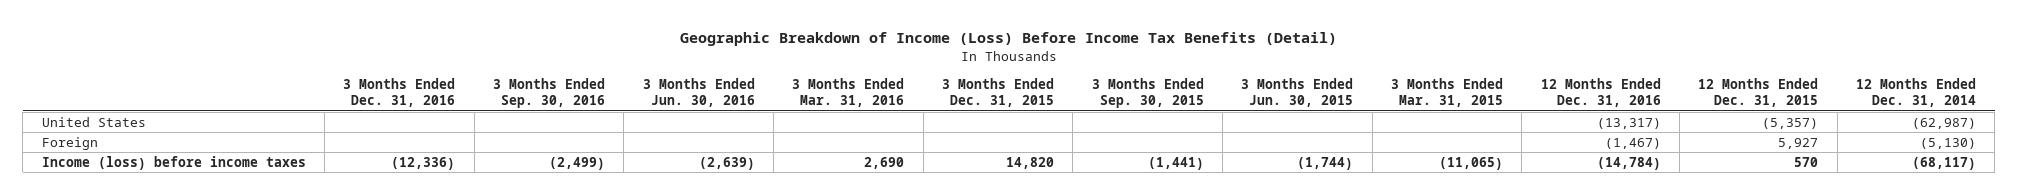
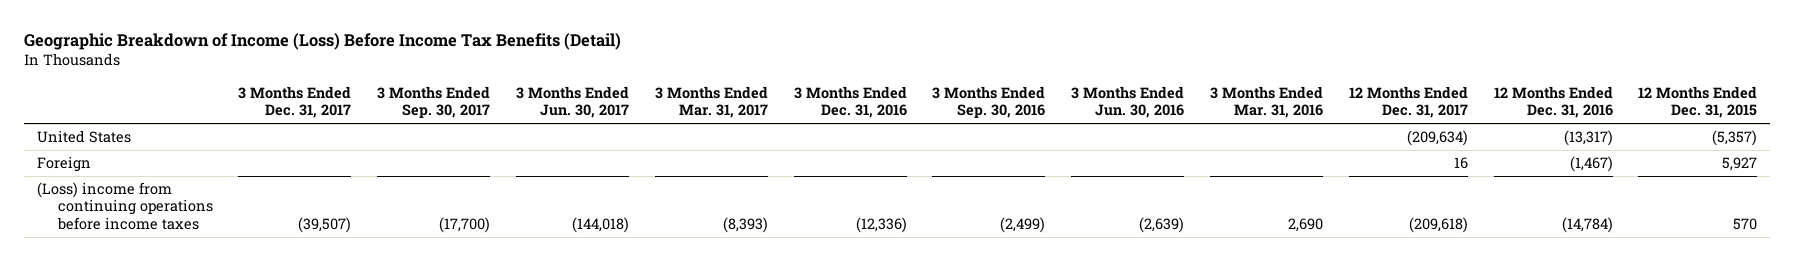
- | 3 Months Ended Dec. 31, 2016 | 3 Months Ended Sep. 30, 2016 | 3 Months Ended Jun. 30, 2016 | 3 Months Ended Mar. 31, 2016 | 3 Months Ended Dec. 31, 2015 | 3 Months Ended Sep. 30, 2015 | 3 Months Ended Jun. 30, 2015 | 3 Months Ended Mar. 31, 2015 | 12 Months Ended Dec. 31, 2016 | 12 Months Ended Dec. 31, 2015 | 12 Months Ended Dec. 31, 2014
+ | 3 Months Ended Dec. 31, 2017 | 3 Months Ended Sep. 30, 2017 | 3 Months Ended Jun. 30, 2017 | 3 Months Ended Mar. 31, 2017 | 3 Months Ended Dec. 31, 2016 | 3 Months Ended Sep. 30, 2016 | 3 Months Ended Jun. 30, 2016 | 3 Months Ended Mar. 31, 2016 | 12 Months Ended Dec. 31, 2017 | 12 Months Ended Dec. 31, 2016 | 12 Months Ended Dec. 31, 2015
- Income (loss) before income taxes | (12,336) | (2,499) | (2,639) | 2,690 | 14,820 | (1,441) | (1,744) | (11,065) | (14,784) | 570 | (68,117)
+ (Loss) income from continuing operations before income taxes | (39,507) | (17,700) | (144,018) | (8,393) | (12,336) | (2,499) | (2,639) | 2,690 | (209,618) | (14,784) | 570

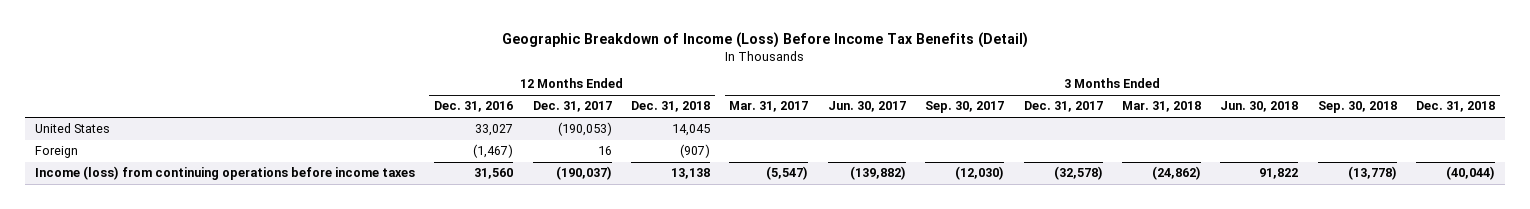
- | 3 Months Ended Dec. 31, 2017 | 3 Months Ended Sep. 30, 2017 | 3 Months Ended Jun. 30, 2017 | 3 Months Ended Mar. 31, 2017 | 3 Months Ended Dec. 31, 2016 | 3 Months Ended Sep. 30, 2016 | 3 Months Ended Jun. 30, 2016 | 3 Months Ended Mar. 31, 2016 | 12 Months Ended Dec. 31, 2017 | 12 Months Ended Dec. 31, 2016 | 12 Months Ended Dec. 31, 2015
+ | 12 Months Ended Dec. 31, 2016 | 12 Months Ended Dec. 31, 2017 | 12 Months Ended Dec. 31, 2018 | 3 Months Ended Mar. 31, 2017 | 3 Months Ended Jun. 30, 2017 | 3 Months Ended Sep. 30, 2017 | 3 Months Ended Dec. 31, 2017 | 3 Months Ended Mar. 31, 2018 | 3 Months Ended Jun. 30, 2018 | 3 Months Ended Sep. 30, 2018 | 3 Months Ended Dec. 31, 2018
- United States | | | | | | | | | (209,634) | (13,317) | (5,357)
+ United States | 33,027 | (190,053) | 14,045 | | | | | | | |
- (Loss) income from continuing operations before income taxes | (39,507) | (17,700) | (144,018) | (8,393) | (12,336) | (2,499) | (2,639) | 2,690 | (209,618) | (14,784) | 570
+ Income (loss) from continuing operations before income taxes | 31,560 | (190,037) | 13,138 | (5,547) | (139,882) | (12,030) | (32,578) | (24,862) | 91,822 | (13,778) | (40,044)

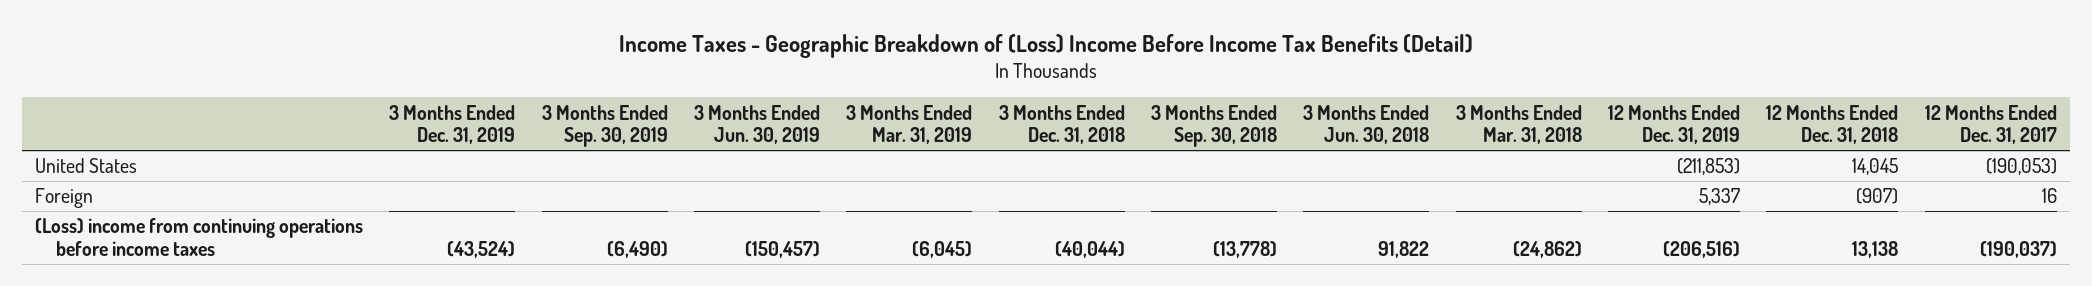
- Geographic Breakdown of Income (Loss) Before Income Tax Benefits (Detail)
+ Income Taxes - Geographic Breakdown of (Loss) Income Before Income Tax Benefits (Detail)
- | 12 Months Ended Dec. 31, 2016 | 12 Months Ended Dec. 31, 2017 | 12 Months Ended Dec. 31, 2018 | 3 Months Ended Mar. 31, 2017 | 3 Months Ended Jun. 30, 2017 | 3 Months Ended Sep. 30, 2017 | 3 Months Ended Dec. 31, 2017 | 3 Months Ended Mar. 31, 2018 | 3 Months Ended Jun. 30, 2018 | 3 Months Ended Sep. 30, 2018 | 3 Months Ended Dec. 31, 2018
+ | 3 Months Ended Dec. 31, 2019 | 3 Months Ended Sep. 30, 2019 | 3 Months Ended Jun. 30, 2019 | 3 Months Ended Mar. 31, 2019 | 3 Months Ended Dec. 31, 2018 | 3 Months Ended Sep. 30, 2018 | 3 Months Ended Jun. 30, 2018 | 3 Months Ended Mar. 31, 2018 | 12 Months Ended Dec. 31, 2019 | 12 Months Ended Dec. 31, 2018 | 12 Months Ended Dec. 31, 2017
- Income (loss) from continuing operations before income taxes | 31,560 | (190,037) | 13,138 | (5,547) | (139,882) | (12,030) | (32,578) | (24,862) | 91,822 | (13,778) | (40,044)
+ (Loss) income from continuing operations before income taxes | (43,524) | (6,490) | (150,457) | (6,045) | (40,044) | (13,778) | 91,822 | (24,862) | (206,516) | 13,138 | (190,037)

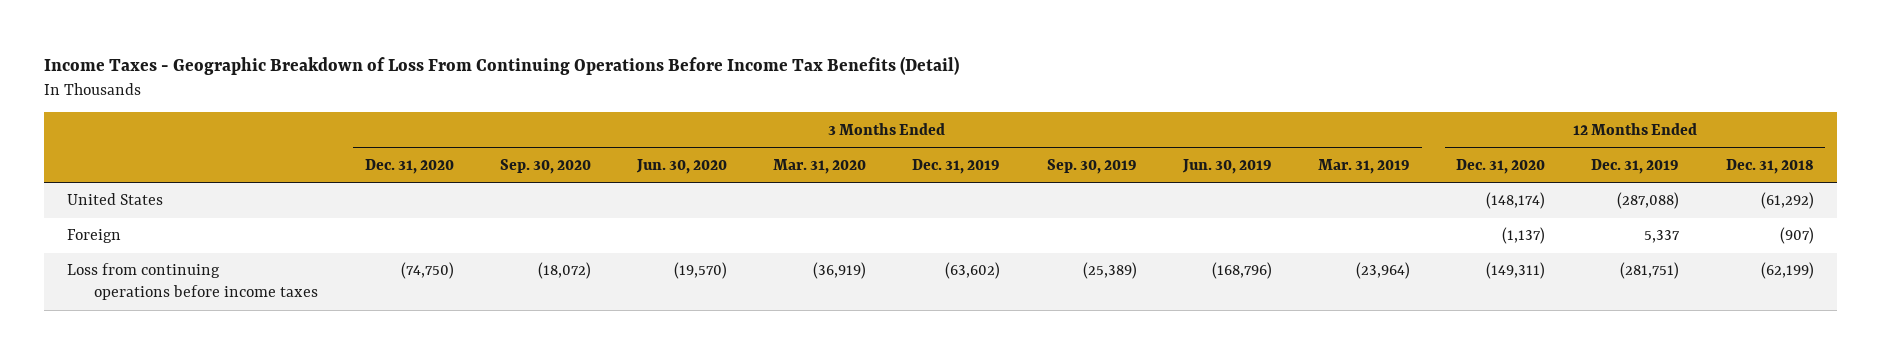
- Income Taxes - Geographic Breakdown of (Loss) Income Before Income Tax Benefits (Detail)
+ Income Taxes - Geographic Breakdown of Loss From Continuing Operations Before Income Tax Benefits (Detail)
- | 3 Months Ended Dec. 31, 2019 | 3 Months Ended Sep. 30, 2019 | 3 Months Ended Jun. 30, 2019 | 3 Months Ended Mar. 31, 2019 | 3 Months Ended Dec. 31, 2018 | 3 Months Ended Sep. 30, 2018 | 3 Months Ended Jun. 30, 2018 | 3 Months Ended Mar. 31, 2018 | 12 Months Ended Dec. 31, 2019 | 12 Months Ended Dec. 31, 2018 | 12 Months Ended Dec. 31, 2017
+ | 3 Months Ended Dec. 31, 2020 | 3 Months Ended Sep. 30, 2020 | 3 Months Ended Jun. 30, 2020 | 3 Months Ended Mar. 31, 2020 | 3 Months Ended Dec. 31, 2019 | 3 Months Ended Sep. 30, 2019 | 3 Months Ended Jun. 30, 2019 | 3 Months Ended Mar. 31, 2019 | 12 Months Ended Dec. 31, 2020 | 12 Months Ended Dec. 31, 2019 | 12 Months Ended Dec. 31, 2018
- United States | | | | | | | | | (211,853) | 14,045 | (190,053)
+ United States | | | | | | | | | (148,174) | (287,088) | (61,292)
- (Loss) income from continuing operations before income taxes | (43,524) | (6,490) | (150,457) | (6,045) | (40,044) | (13,778) | 91,822 | (24,862) | (206,516) | 13,138 | (190,037)
+ Loss from continuing operations before income taxes | (74,750) | (18,072) | (19,570) | (36,919) | (63,602) | (25,389) | (168,796) | (23,964) | (149,311) | (281,751) | (62,199)

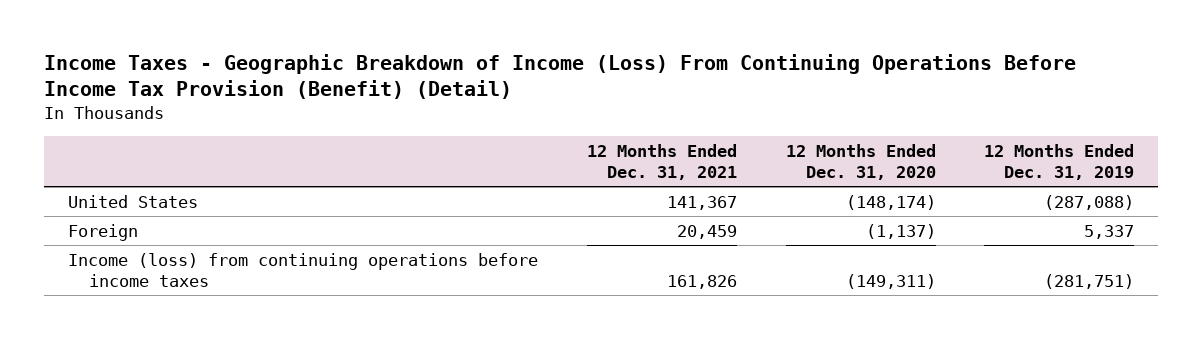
- Income Taxes - Geographic Breakdown of Loss From Continuing Operations Before Income Tax Benefits (Detail)
+ Income Taxes - Geographic Breakdown of Income (Loss) From Continuing Operations Before Income Tax Provision (Benefit) (Detail)
- | 3 Months Ended Dec. 31, 2020 | 3 Months Ended Sep. 30, 2020 | 3 Months Ended Jun. 30, 2020 | 3 Months Ended Mar. 31, 2020 | 3 Months Ended Dec. 31, 2019 | 3 Months Ended Sep. 30, 2019 | 3 Months Ended Jun. 30, 2019 | 3 Months Ended Mar. 31, 2019 | 12 Months Ended Dec. 31, 2020 | 12 Months Ended Dec. 31, 2019 | 12 Months Ended Dec. 31, 2018
+ | 12 Months Ended Dec. 31, 2021 | 12 Months Ended Dec. 31, 2020 | 12 Months Ended Dec. 31, 2019
- Loss from continuing operations before income taxes | (74,750) | (18,072) | (19,570) | (36,919) | (63,602) | (25,389) | (168,796) | (23,964) | (149,311) | (281,751) | (62,199)
+ Income (loss) from continuing operations before income taxes | 161,826 | (149,311) | (281,751)

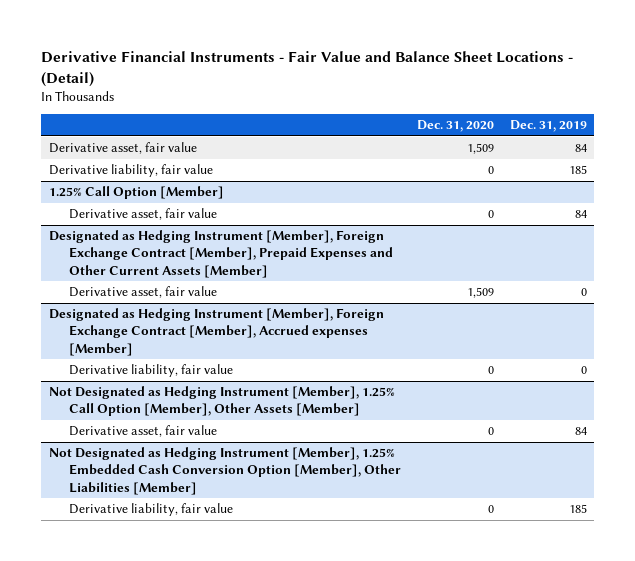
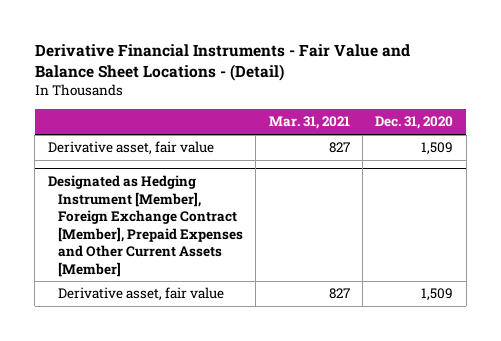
- | Dec. 31, 2020 | Dec. 31, 2019
+ | Mar. 31, 2021 | Dec. 31, 2020
- Derivative liability, fair value | 0 | 185
- 1.25% Call Option [Member]
- Derivative asset, fair value | 0 | 84
- Designated as Hedging Instrument [Member], Foreign Exchange Contract [Member], Accrued expenses [Member]
- Derivative liability, fair value | 0 | 0
- Not Designated as Hedging Instrument [Member], 1.25% Call Option [Member], Other Assets [Member]
- Derivative asset, fair value | 0 | 84
- Not Designated as Hedging Instrument [Member], 1.25% Embedded Cash Conversion Option [Member], Other Liabilities [Member]
- Derivative liability, fair value | 0 | 185

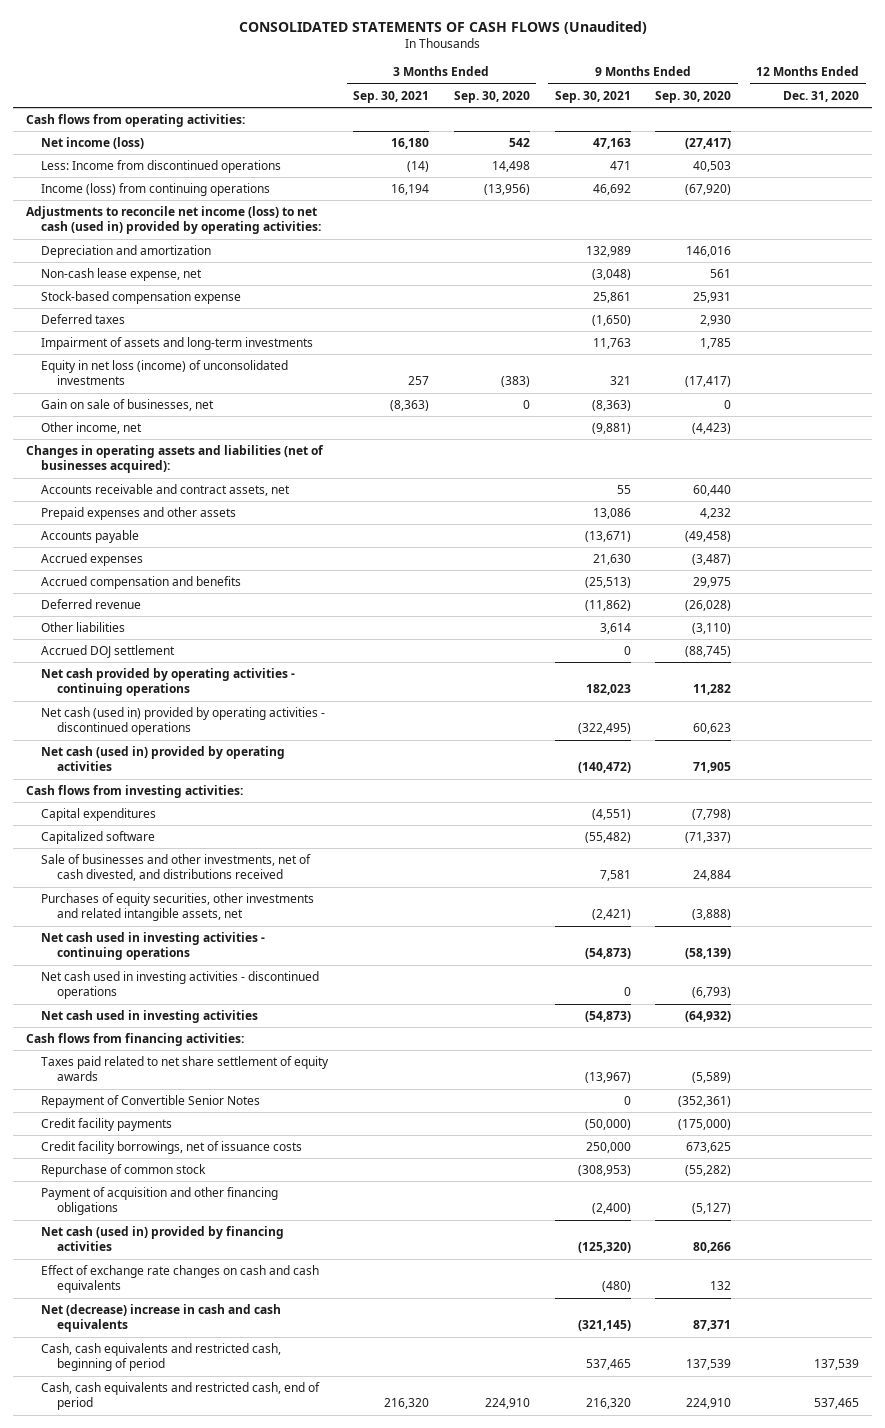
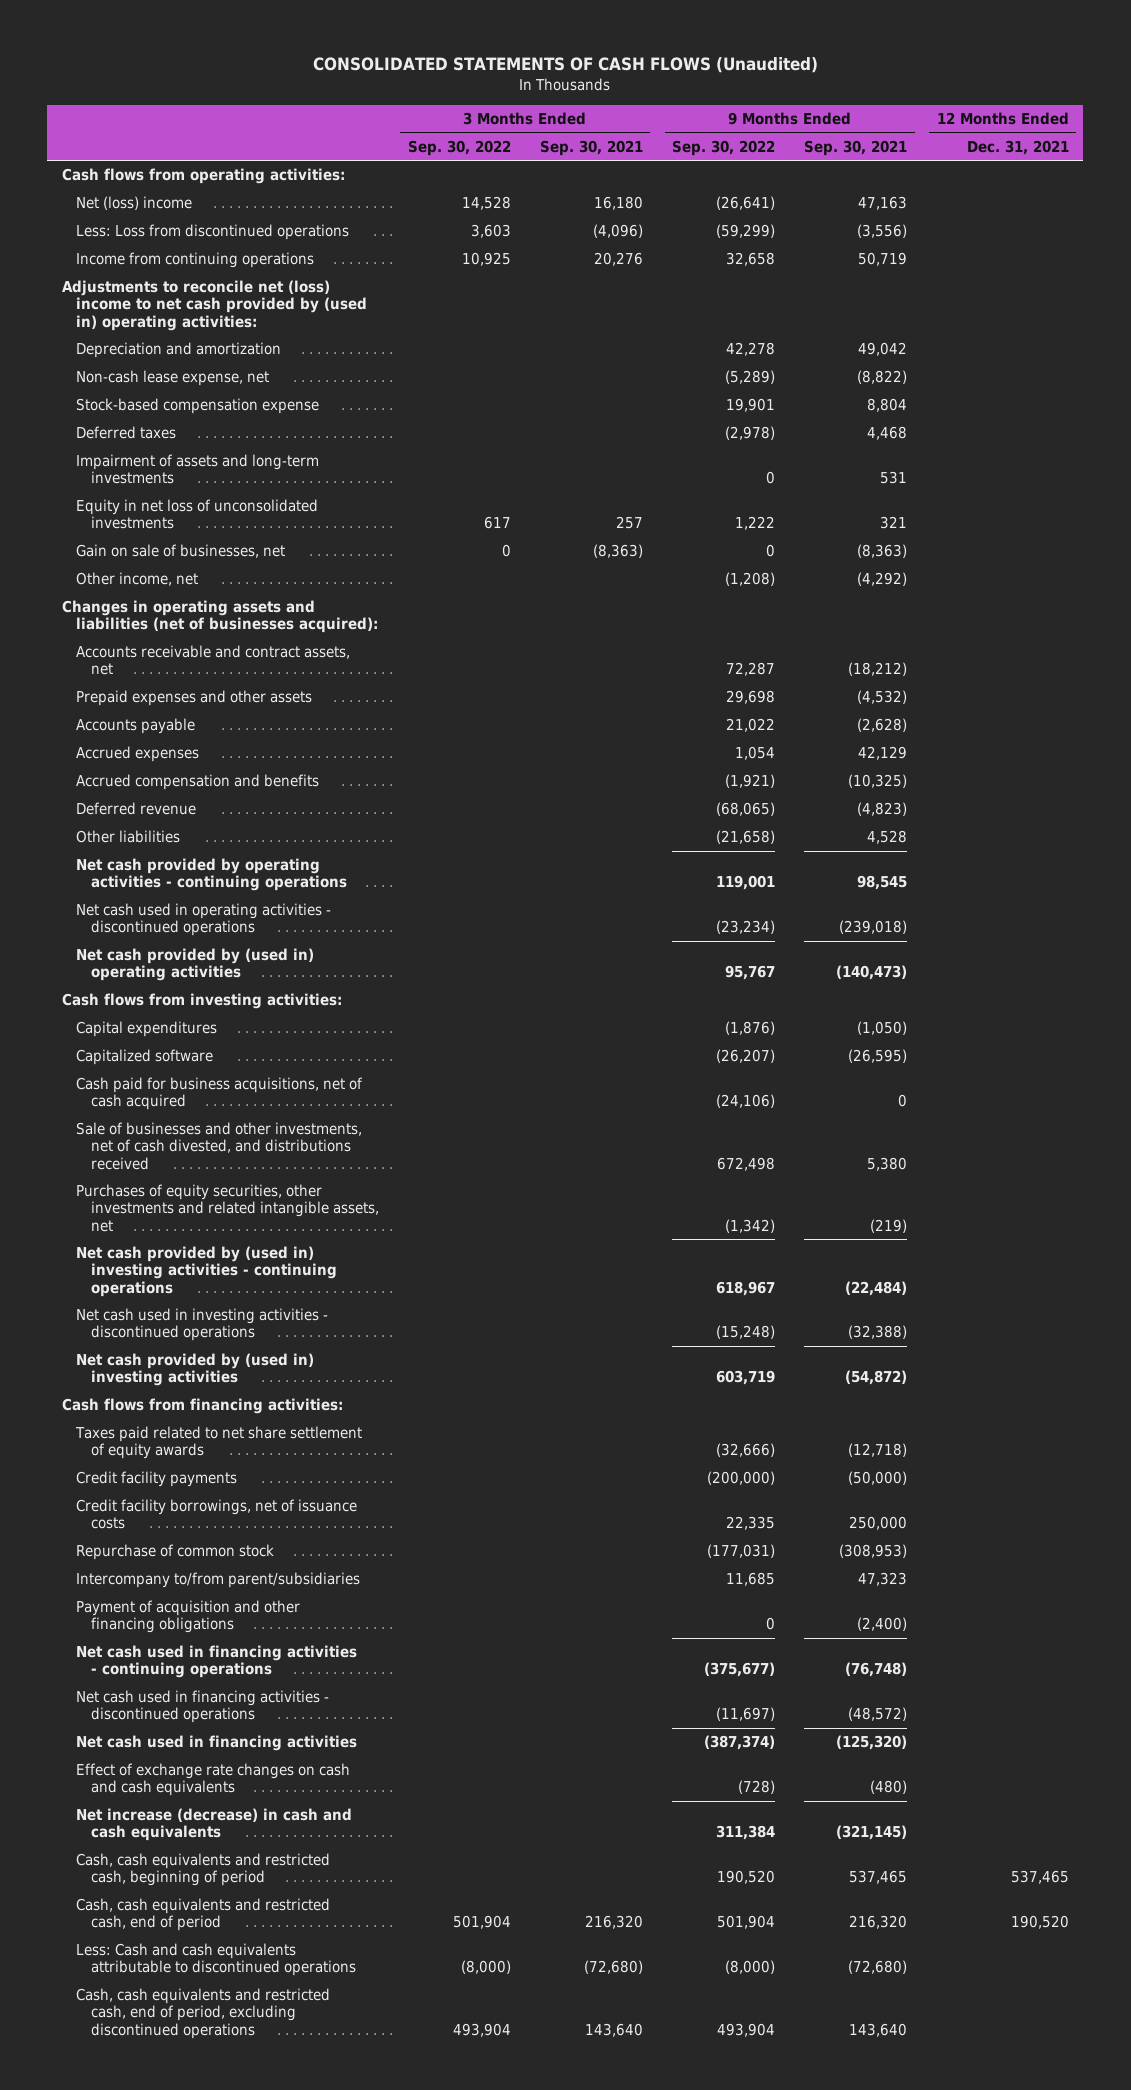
- | 3 Months Ended Sep. 30, 2021 | 3 Months Ended Sep. 30, 2020 | 9 Months Ended Sep. 30, 2021 | 9 Months Ended Sep. 30, 2020 | 12 Months Ended Dec. 31, 2020
+ | 3 Months Ended Sep. 30, 2022 | 3 Months Ended Sep. 30, 2021 | 9 Months Ended Sep. 30, 2022 | 9 Months Ended Sep. 30, 2021 | 12 Months Ended Dec. 31, 2021
- Net income (loss) | 16,180 | 542 | 47,163 | (27,417) |
- Less: Income from discontinued operations | (14) | 14,498 | 471 | 40,503 |
- Income (loss) from continuing operations | 16,194 | (13,956) | 46,692 | (67,920) |
- Adjustments to reconcile net income (loss) to net cash (used in) provided by operating activities:
- Depreciation and amortization | | | 132,989 | 146,016 |
- Non-cash lease expense, net | | | (3,048) | 561 |
- Stock-based compensation expense | | | 25,861 | 25,931 |
- Deferred taxes | | | (1,650) | 2,930 |
- Impairment of assets and long-term investments | | | 11,763 | 1,785 |
- Equity in net loss (income) of unconsolidated investments | 257 | (383) | 321 | (17,417) |
+ Net (loss) income | 14,528 | 16,180 | (26,641) | 47,163 |
+ Less: Loss from discontinued operations | 3,603 | (4,096) | (59,299) | (3,556) |
+ Income from continuing operations | 10,925 | 20,276 | 32,658 | 50,719 |
+ Adjustments to reconcile net (loss) income to net cash provided by (used in) operating activities:
+ Depreciation and amortization | | | 42,278 | 49,042 |
+ Non-cash lease expense, net | | | (5,289) | (8,822) |
+ Stock-based compensation expense | | | 19,901 | 8,804 |
+ Deferred taxes | | | (2,978) | 4,468 |
+ Impairment of assets and long-term investments | | | 0 | 531 |
+ Equity in net loss of unconsolidated investments | 617 | 257 | 1,222 | 321 |
- Other income, net | | | (9,881) | (4,423) |
+ Other income, net | | | (1,208) | (4,292) |
- Accounts receivable and contract assets, net | | | 55 | 60,440 |
- Prepaid expenses and other assets | | | 13,086 | 4,232 |
- Accounts payable | | | (13,671) | (49,458) |
- Accrued expenses | | | 21,630 | (3,487) |
- Accrued compensation and benefits | | | (25,513) | 29,975 |
- Deferred revenue | | | (11,862) | (26,028) |
- Other liabilities | | | 3,614 | (3,110) |
- Accrued DOJ settlement | | | 0 | (88,745) |
- Net cash provided by operating activities - continuing operations | | | 182,023 | 11,282 |
- Net cash (used in) provided by operating activities - discontinued operations | | | (322,495) | 60,623 |
- Net cash (used in) provided by operating activities | | | (140,472) | 71,905 |
+ Accounts receivable and contract assets, net | | | 72,287 | (18,212) |
+ Prepaid expenses and other assets | | | 29,698 | (4,532) |
+ Accounts payable | | | 21,022 | (2,628) |
+ Accrued expenses | | | 1,054 | 42,129 |
+ Accrued compensation and benefits | | | (1,921) | (10,325) |
+ Deferred revenue | | | (68,065) | (4,823) |
+ Other liabilities | | | (21,658) | 4,528 |
+ Net cash provided by operating activities - continuing operations | | | 119,001 | 98,545 |
+ Net cash used in operating activities - discontinued operations | | | (23,234) | (239,018) |
+ Net cash provided by (used in) operating activities | | | 95,767 | (140,473) |
- Capital expenditures | | | (4,551) | (7,798) |
- Capitalized software | | | (55,482) | (71,337) |
- Sale of businesses and other investments, net of cash divested, and distributions received | | | 7,581 | 24,884 |
- Purchases of equity securities, other investments and related intangible assets, net | | | (2,421) | (3,888) |
- Net cash used in investing activities - continuing operations | | | (54,873) | (58,139) |
- Net cash used in investing activities - discontinued operations | | | 0 | (6,793) |
- Net cash used in investing activities | | | (54,873) | (64,932) |
+ Capital expenditures | | | (1,876) | (1,050) |
+ Capitalized software | | | (26,207) | (26,595) |
+ Cash paid for business acquisitions, net of cash acquired | | | (24,106) | 0 |
+ Sale of businesses and other investments, net of cash divested, and distributions received | | | 672,498 | 5,380 |
+ Purchases of equity securities, other investments and related intangible assets, net | | | (1,342) | (219) |
+ Net cash provided by (used in) investing activities - continuing operations | | | 618,967 | (22,484) |
+ Net cash used in investing activities - discontinued operations | | | (15,248) | (32,388) |
+ Net cash provided by (used in) investing activities | | | 603,719 | (54,872) |
- Taxes paid related to net share settlement of equity awards | | | (13,967) | (5,589) |
- Repayment of Convertible Senior Notes | | | 0 | (352,361) |
+ Taxes paid related to net share settlement of equity awards | | | (32,666) | (12,718) |
+ Intercompany to/from parent/subsidiaries | | | 11,685 | 47,323 |
- Net cash (used in) provided by financing activities | | | (125,320) | 80,266 |
+ Net cash used in financing activities - continuing operations | | | (375,677) | (76,748) |
+ Net cash used in financing activities - discontinued operations | | | (11,697) | (48,572) |
+ Net cash used in financing activities | | | (387,374) | (125,320) |
- Net (decrease) increase in cash and cash equivalents | | | (321,145) | 87,371 |
+ Net increase (decrease) in cash and cash equivalents | | | 311,384 | (321,145) |
+ Less: Cash and cash equivalents attributable to discontinued operations | (8,000) | (72,680) | (8,000) | (72,680) |
+ Cash, cash equivalents and restricted cash, end of period, excluding discontinued operations | 493,904 | 143,640 | 493,904 | 143,640 |

